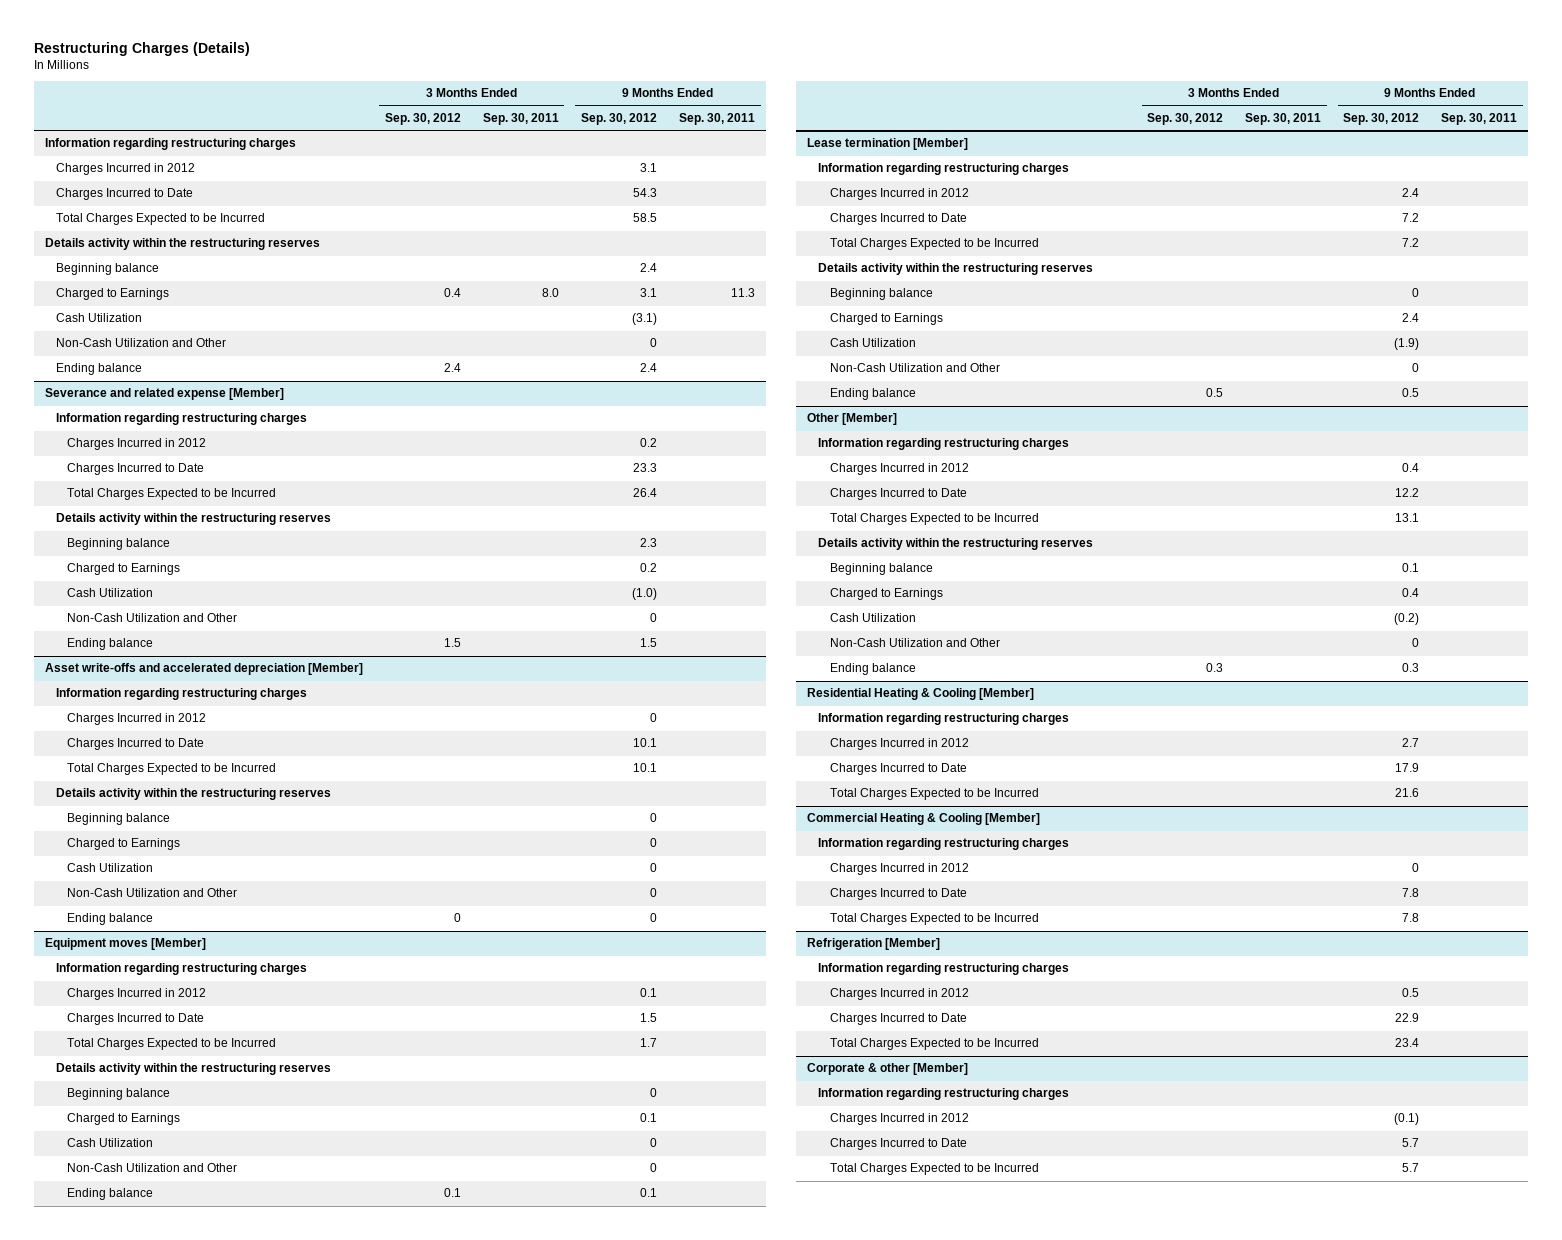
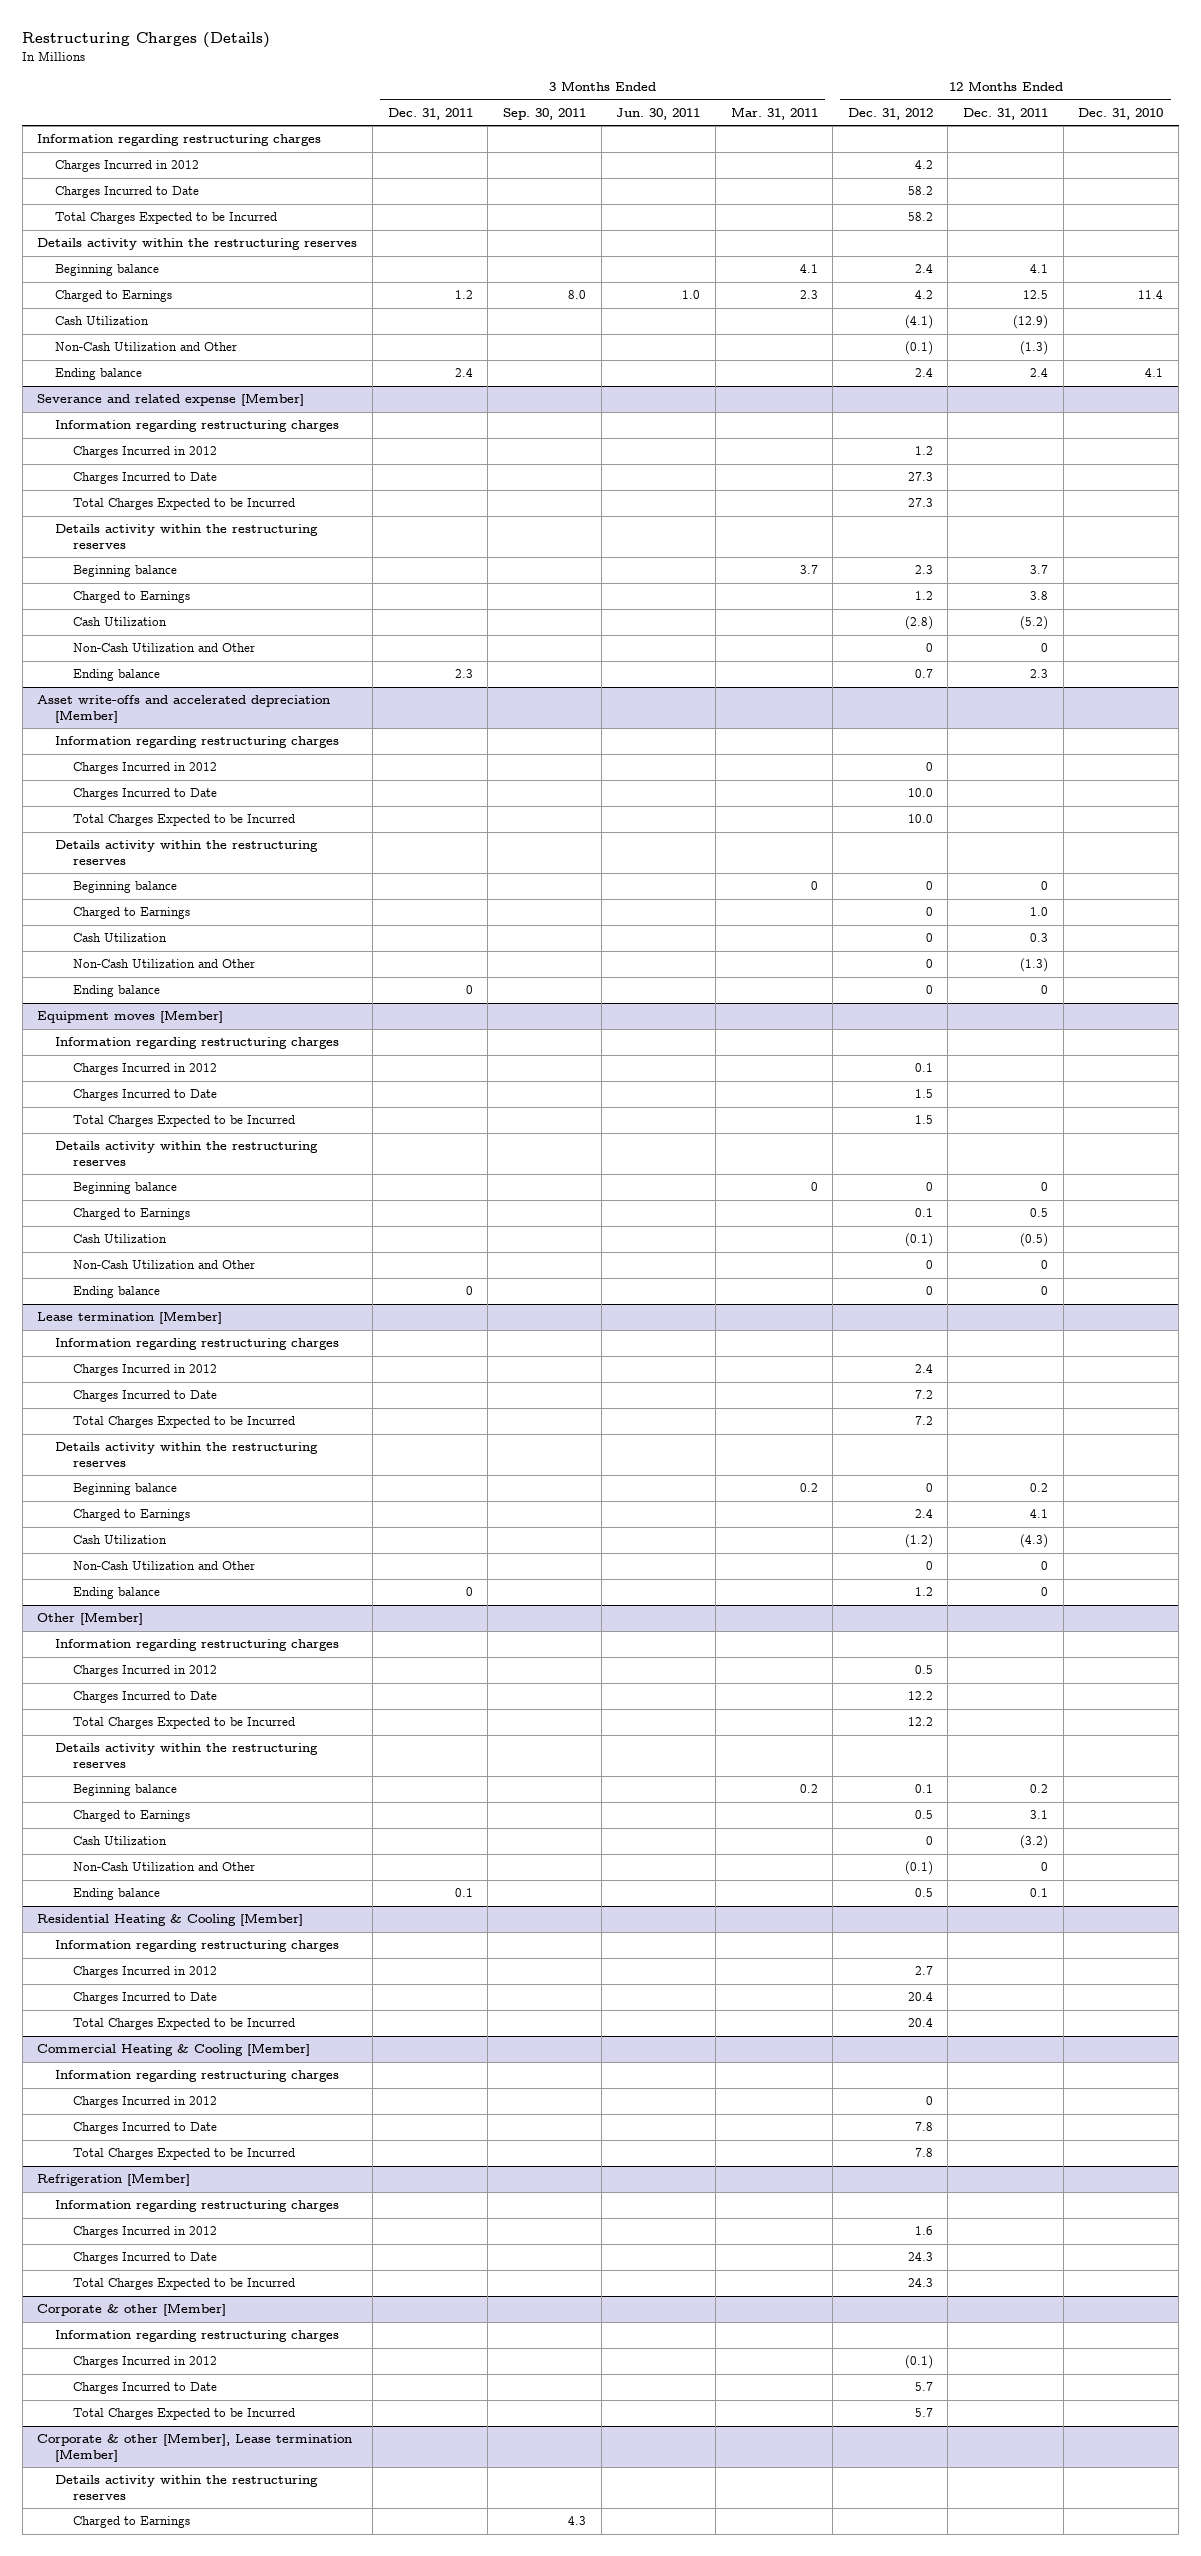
- | 3 Months Ended Sep. 30, 2012 | 3 Months Ended Sep. 30, 2011 | 9 Months Ended Sep. 30, 2012 | 9 Months Ended Sep. 30, 2011
+ | 3 Months Ended Dec. 31, 2011 | 3 Months Ended Sep. 30, 2011 | 3 Months Ended Jun. 30, 2011 | 3 Months Ended Mar. 31, 2011 | 12 Months Ended Dec. 31, 2012 | 12 Months Ended Dec. 31, 2011 | 12 Months Ended Dec. 31, 2010
+ Corporate & other [Member], Lease termination [Member]
+ Details activity within the restructuring reserves
+ Charged to Earnings | | 4.3 | | | | |

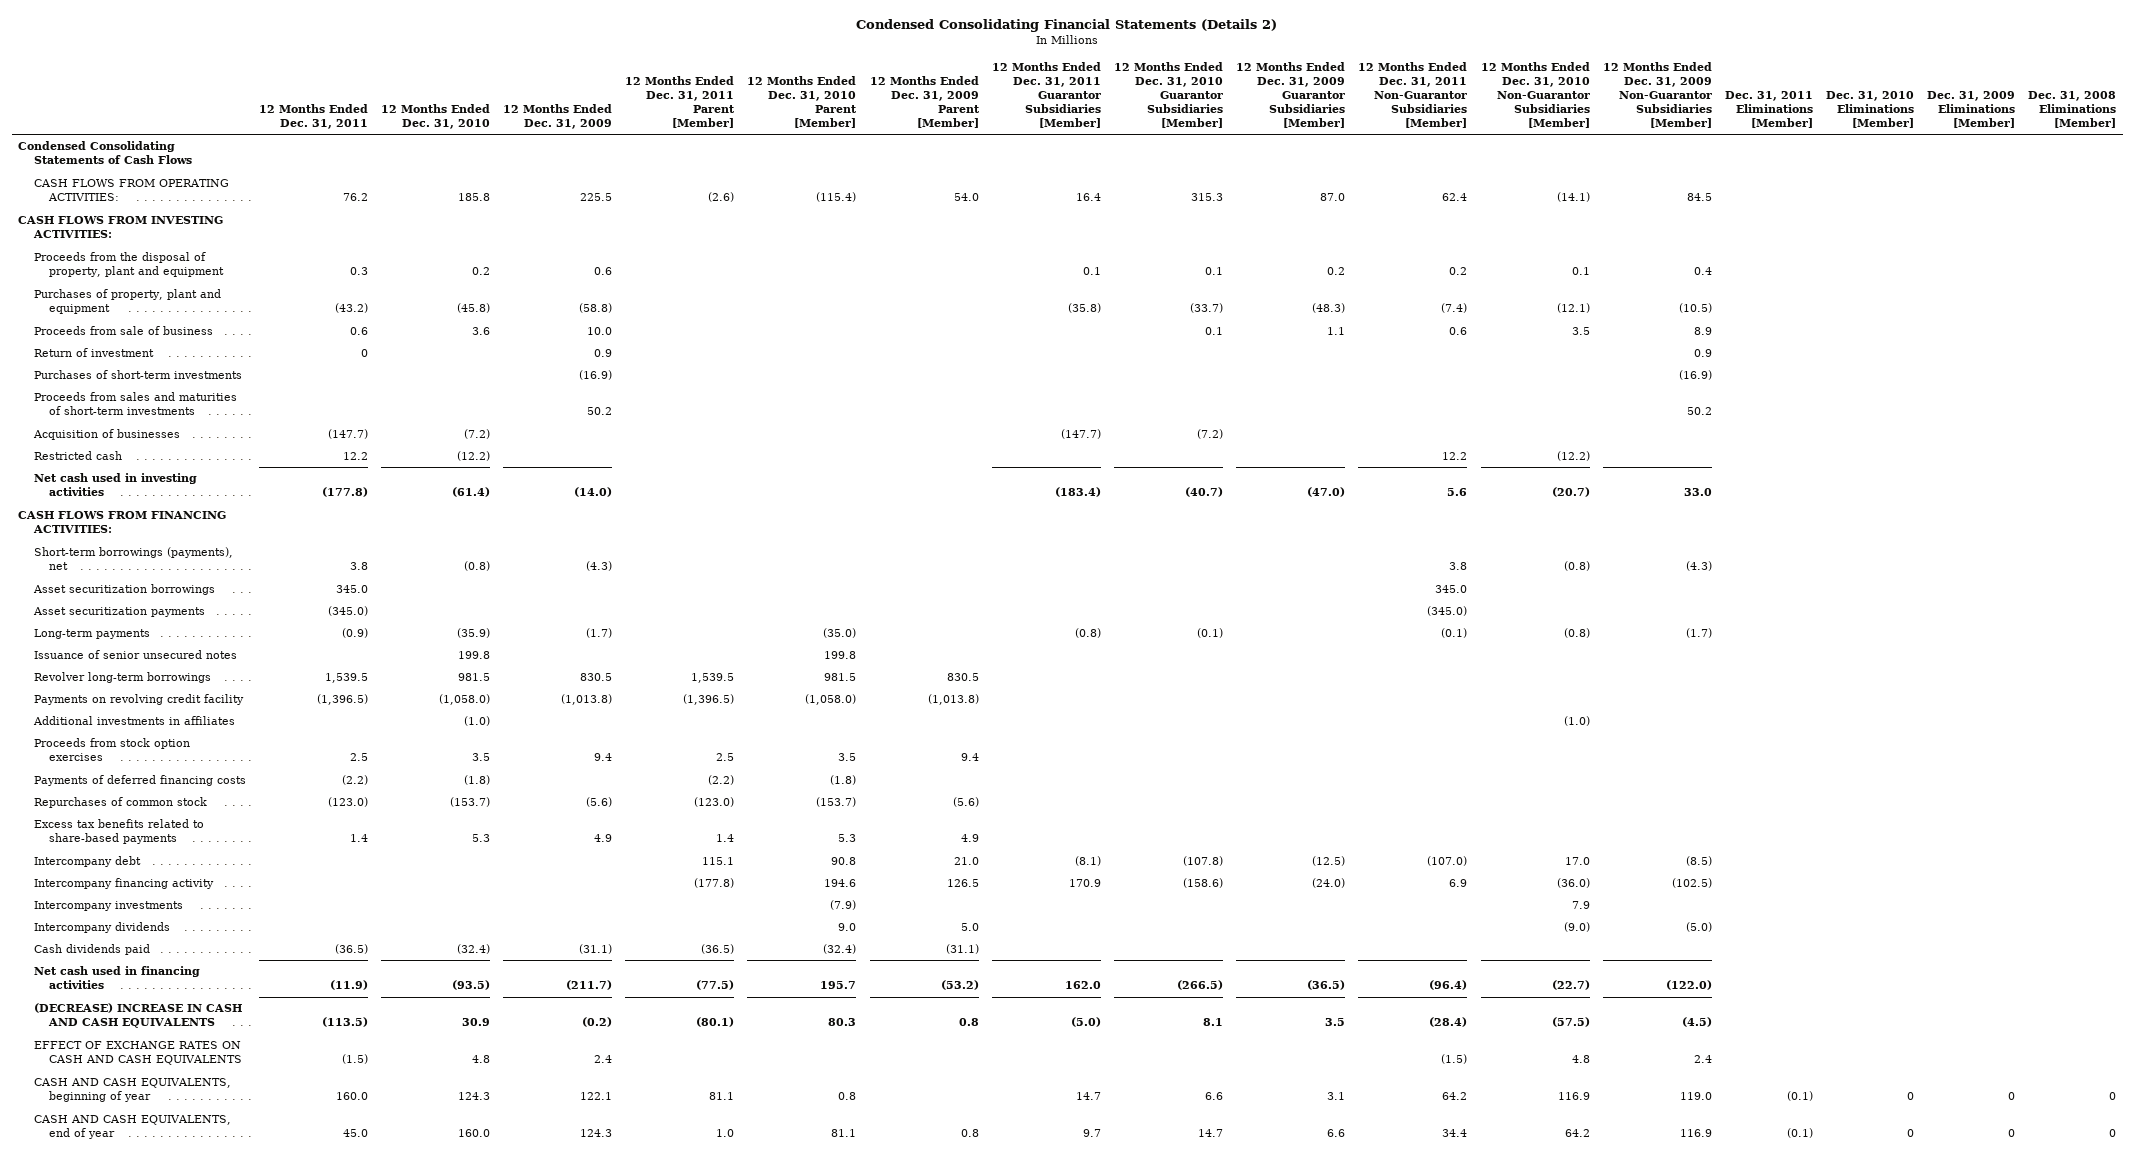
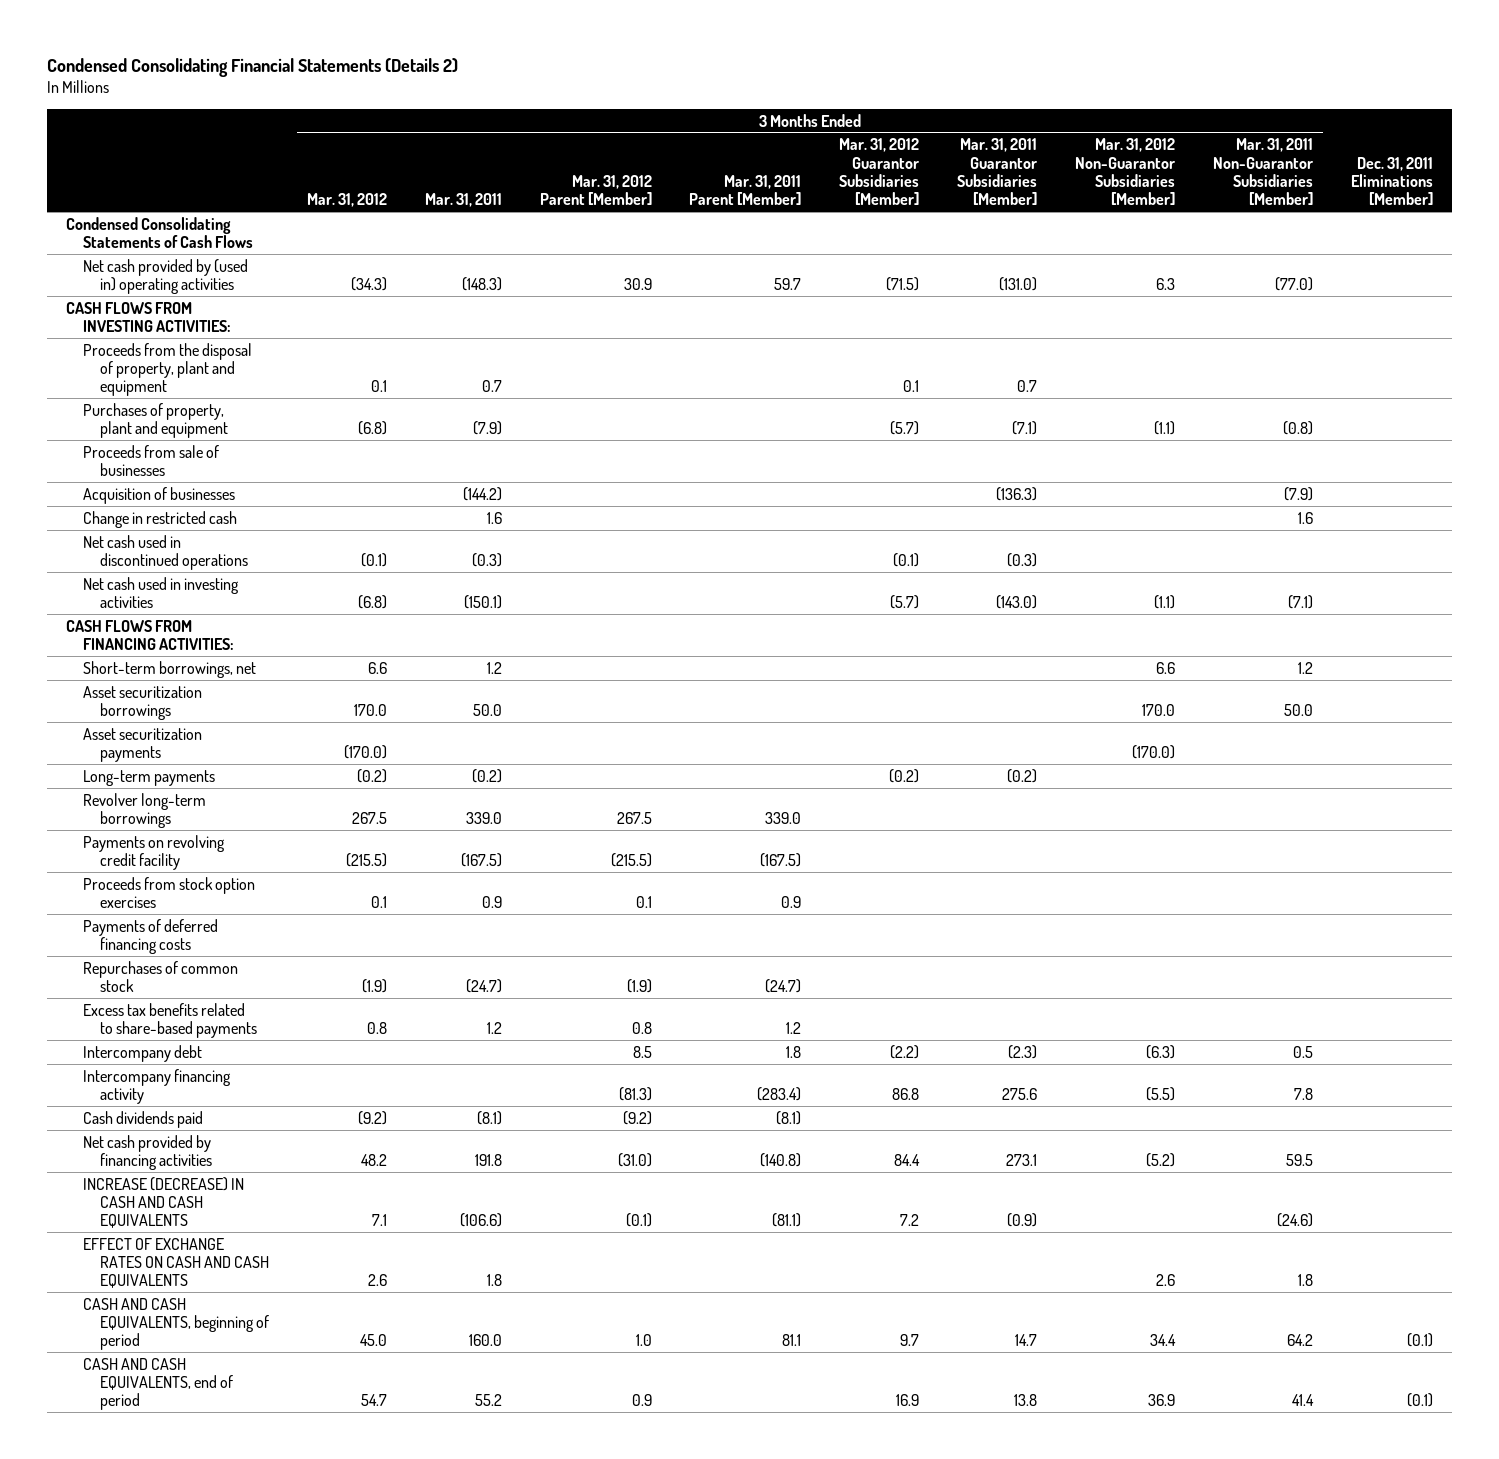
- | 12 Months Ended Dec. 31, 2011 | 12 Months Ended Dec. 31, 2010 | 12 Months Ended Dec. 31, 2009 | 12 Months Ended Dec. 31, 2011 Parent [Member] | 12 Months Ended Dec. 31, 2010 Parent [Member] | 12 Months Ended Dec. 31, 2009 Parent [Member] | 12 Months Ended Dec. 31, 2011 Guarantor Subsidiaries [Member] | 12 Months Ended Dec. 31, 2010 Guarantor Subsidiaries [Member] | 12 Months Ended Dec. 31, 2009 Guarantor Subsidiaries [Member] | 12 Months Ended Dec. 31, 2011 Non-Guarantor Subsidiaries [Member] | 12 Months Ended Dec. 31, 2010 Non-Guarantor Subsidiaries [Member] | 12 Months Ended Dec. 31, 2009 Non-Guarantor Subsidiaries [Member] | Dec. 31, 2011 Eliminations [Member] | Dec. 31, 2010 Eliminations [Member] | Dec. 31, 2009 Eliminations [Member] | Dec. 31, 2008 Eliminations [Member]
+ | 3 Months Ended Mar. 31, 2012 | 3 Months Ended Mar. 31, 2011 | 3 Months Ended Mar. 31, 2012 Parent [Member] | 3 Months Ended Mar. 31, 2011 Parent [Member] | 3 Months Ended Mar. 31, 2012 Guarantor Subsidiaries [Member] | 3 Months Ended Mar. 31, 2011 Guarantor Subsidiaries [Member] | 3 Months Ended Mar. 31, 2012 Non-Guarantor Subsidiaries [Member] | 3 Months Ended Mar. 31, 2011 Non-Guarantor Subsidiaries [Member] | Dec. 31, 2011 Eliminations [Member]
- CASH FLOWS FROM OPERATING ACTIVITIES: | 76.2 | 185.8 | 225.5 | (2.6) | (115.4) | 54.0 | 16.4 | 315.3 | 87.0 | 62.4 | (14.1) | 84.5 | | | |
+ Net cash provided by (used in) operating activities | (34.3) | (148.3) | 30.9 | 59.7 | (71.5) | (131.0) | 6.3 | (77.0) |
- Proceeds from sale of business | 0.6 | 3.6 | 10.0 | | | | | 0.1 | 1.1 | 0.6 | 3.5 | 8.9 | | | |
- Return of investment | 0 | | 0.9 | | | | | | | | | 0.9 | | | |
- Purchases of short-term investments | | | (16.9) | | | | | | | | | (16.9) | | | |
- Proceeds from sales and maturities of short-term investments | | | 50.2 | | | | | | | | | 50.2 | | | |
+ Proceeds from sale of businesses
- Restricted cash | 12.2 | (12.2) | | | | | | | | 12.2 | (12.2) | | | | |
+ Change in restricted cash | | 1.6 | | | | | | 1.6 |
+ Net cash used in discontinued operations | (0.1) | (0.3) | | | (0.1) | (0.3) | | |
- Short-term borrowings (payments), net | 3.8 | (0.8) | (4.3) | | | | | | | 3.8 | (0.8) | (4.3) | | | |
+ Short-term borrowings, net | 6.6 | 1.2 | | | | | 6.6 | 1.2 |
- Issuance of senior unsecured notes | | 199.8 | | | 199.8 | | | | | | | | | | |
- Additional investments in affiliates | | (1.0) | | | | | | | | | (1.0) | | | | |
- Intercompany investments | | | | | (7.9) | | | | | | 7.9 | | | | |
- Intercompany dividends | | | | | 9.0 | 5.0 | | | | | (9.0) | (5.0) | | | |
- Net cash used in financing activities | (11.9) | (93.5) | (211.7) | (77.5) | 195.7 | (53.2) | 162.0 | (266.5) | (36.5) | (96.4) | (22.7) | (122.0) | | | |
- (DECREASE) INCREASE IN CASH AND CASH EQUIVALENTS | (113.5) | 30.9 | (0.2) | (80.1) | 80.3 | 0.8 | (5.0) | 8.1 | 3.5 | (28.4) | (57.5) | (4.5) | | | |
+ Net cash provided by financing activities | 48.2 | 191.8 | (31.0) | (140.8) | 84.4 | 273.1 | (5.2) | 59.5 |
+ INCREASE (DECREASE) IN CASH AND CASH EQUIVALENTS | 7.1 | (106.6) | (0.1) | (81.1) | 7.2 | (0.9) | | (24.6) |
- CASH AND CASH EQUIVALENTS, beginning of year | 160.0 | 124.3 | 122.1 | 81.1 | 0.8 | | 14.7 | 6.6 | 3.1 | 64.2 | 116.9 | 119.0 | (0.1) | 0 | 0 | 0
- CASH AND CASH EQUIVALENTS, end of year | 45.0 | 160.0 | 124.3 | 1.0 | 81.1 | 0.8 | 9.7 | 14.7 | 6.6 | 34.4 | 64.2 | 116.9 | (0.1) | 0 | 0 | 0
+ CASH AND CASH EQUIVALENTS, beginning of period | 45.0 | 160.0 | 1.0 | 81.1 | 9.7 | 14.7 | 34.4 | 64.2 | (0.1)
+ CASH AND CASH EQUIVALENTS, end of period | 54.7 | 55.2 | 0.9 | | 16.9 | 13.8 | 36.9 | 41.4 | (0.1)

